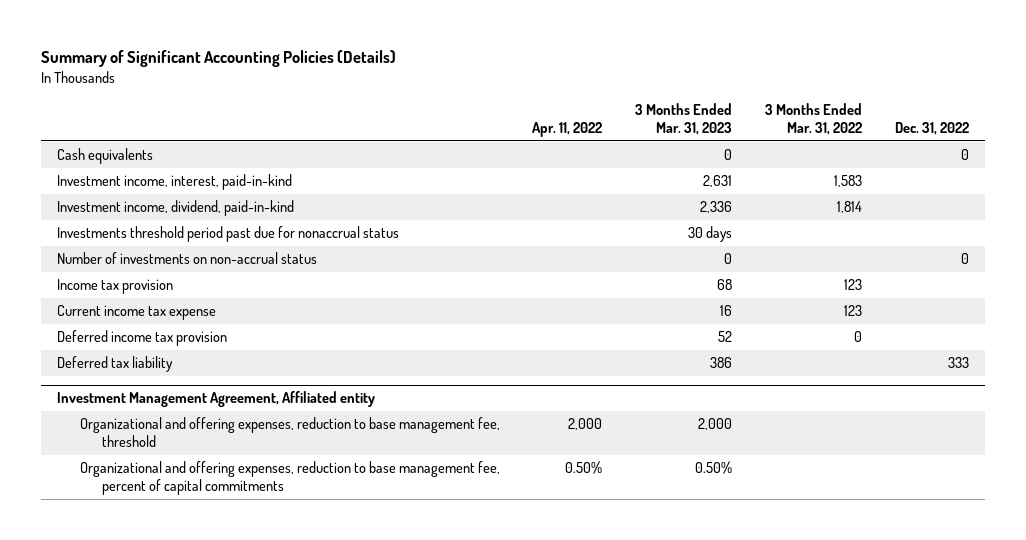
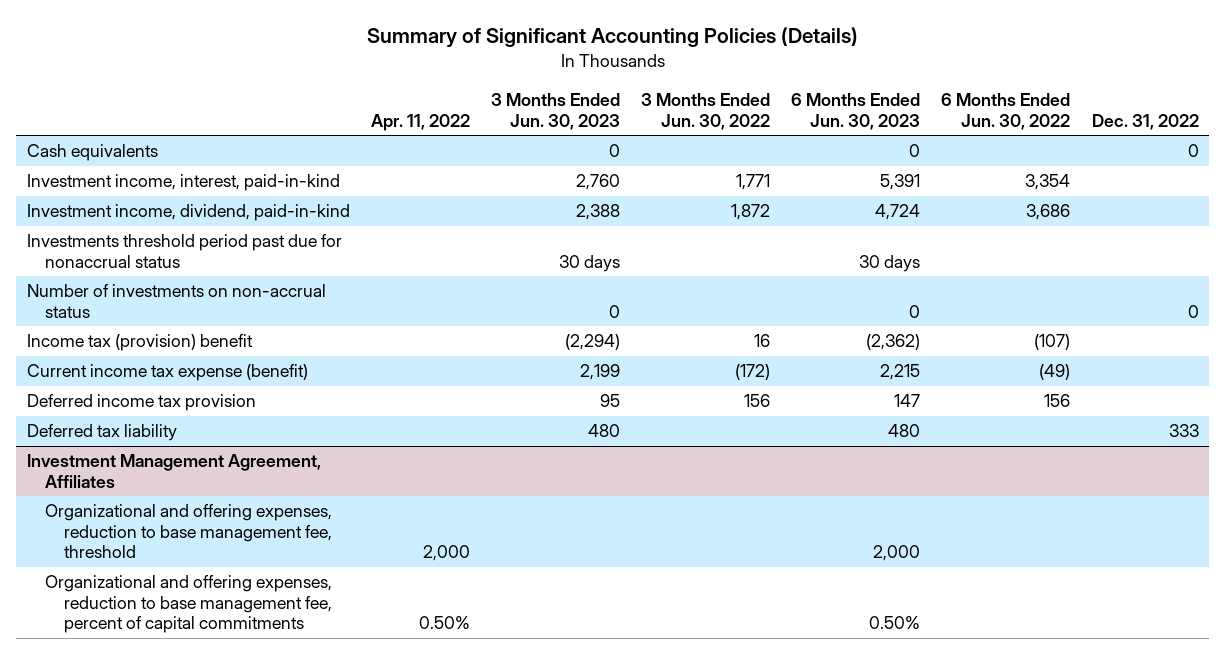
- | Apr. 11, 2022 | 3 Months Ended Mar. 31, 2023 | 3 Months Ended Mar. 31, 2022 | Dec. 31, 2022
+ | Apr. 11, 2022 | 3 Months Ended Jun. 30, 2023 | 3 Months Ended Jun. 30, 2022 | 6 Months Ended Jun. 30, 2023 | 6 Months Ended Jun. 30, 2022 | Dec. 31, 2022
- Income tax provision | | 68 | 123 |
- Current income tax expense | | 16 | 123 |
+ Income tax (provision) benefit | | (2,294) | 16 | (2,362) | (107) |
+ Current income tax expense (benefit) | | 2,199 | (172) | 2,215 | (49) |
- Investment Management Agreement, Affiliated entity
+ Investment Management Agreement, Affiliates

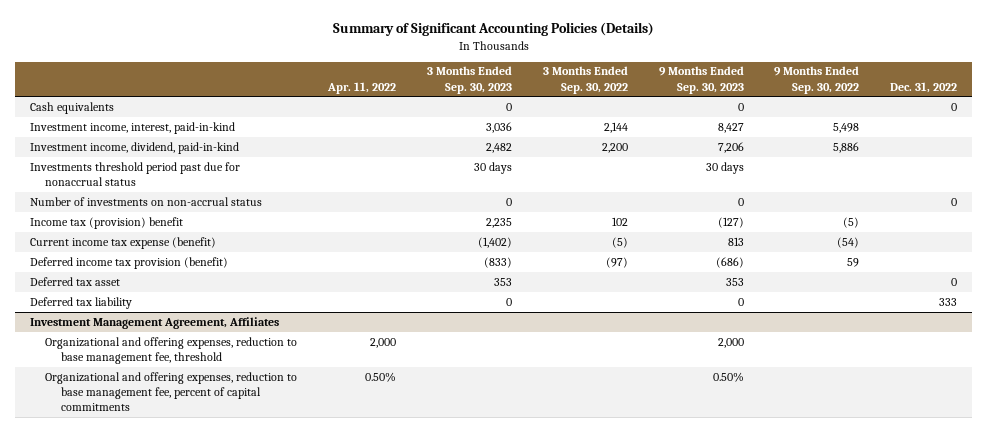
- | Apr. 11, 2022 | 3 Months Ended Jun. 30, 2023 | 3 Months Ended Jun. 30, 2022 | 6 Months Ended Jun. 30, 2023 | 6 Months Ended Jun. 30, 2022 | Dec. 31, 2022
+ | Apr. 11, 2022 | 3 Months Ended Sep. 30, 2023 | 3 Months Ended Sep. 30, 2022 | 9 Months Ended Sep. 30, 2023 | 9 Months Ended Sep. 30, 2022 | Dec. 31, 2022
- Deferred income tax provision | | 95 | 156 | 147 | 156 |
+ Deferred income tax provision (benefit) | | (833) | (97) | (686) | 59 |
+ Deferred tax asset | | 353 | | 353 | | 0

